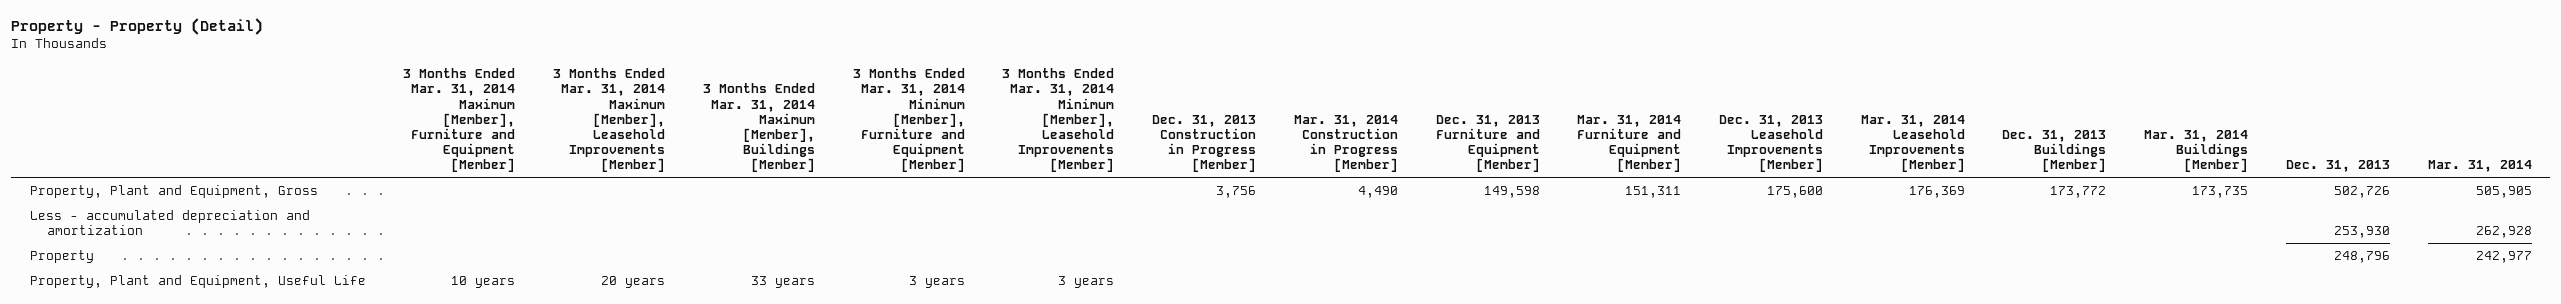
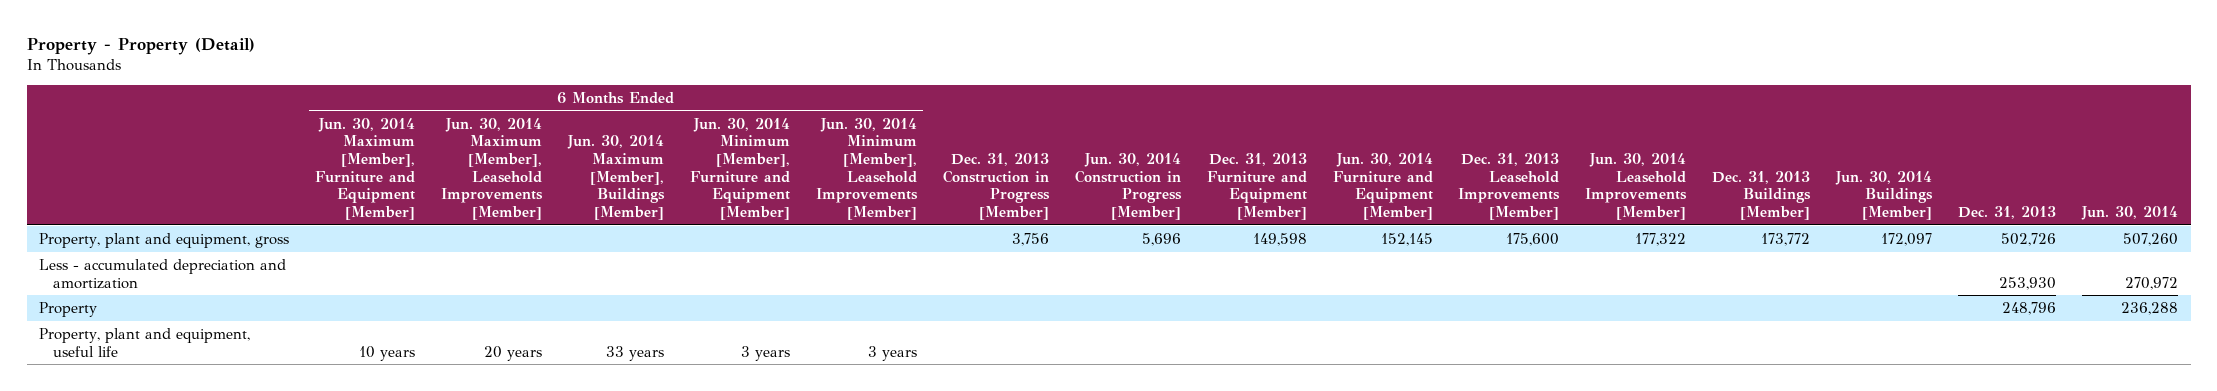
- | 3 Months Ended Mar. 31, 2014 Maximum [Member], Furniture and Equipment [Member] | 3 Months Ended Mar. 31, 2014 Maximum [Member], Leasehold Improvements [Member] | 3 Months Ended Mar. 31, 2014 Maximum [Member], Buildings [Member] | 3 Months Ended Mar. 31, 2014 Minimum [Member], Furniture and Equipment [Member] | 3 Months Ended Mar. 31, 2014 Minimum [Member], Leasehold Improvements [Member] | Dec. 31, 2013 Construction in Progress [Member] | Mar. 31, 2014 Construction in Progress [Member] | Dec. 31, 2013 Furniture and Equipment [Member] | Mar. 31, 2014 Furniture and Equipment [Member] | Dec. 31, 2013 Leasehold Improvements [Member] | Mar. 31, 2014 Leasehold Improvements [Member] | Dec. 31, 2013 Buildings [Member] | Mar. 31, 2014 Buildings [Member] | Dec. 31, 2013 | Mar. 31, 2014
+ | 6 Months Ended Jun. 30, 2014 Maximum [Member], Furniture and Equipment [Member] | 6 Months Ended Jun. 30, 2014 Maximum [Member], Leasehold Improvements [Member] | 6 Months Ended Jun. 30, 2014 Maximum [Member], Buildings [Member] | 6 Months Ended Jun. 30, 2014 Minimum [Member], Furniture and Equipment [Member] | 6 Months Ended Jun. 30, 2014 Minimum [Member], Leasehold Improvements [Member] | Dec. 31, 2013 Construction in Progress [Member] | Jun. 30, 2014 Construction in Progress [Member] | Dec. 31, 2013 Furniture and Equipment [Member] | Jun. 30, 2014 Furniture and Equipment [Member] | Dec. 31, 2013 Leasehold Improvements [Member] | Jun. 30, 2014 Leasehold Improvements [Member] | Dec. 31, 2013 Buildings [Member] | Jun. 30, 2014 Buildings [Member] | Dec. 31, 2013 | Jun. 30, 2014
- Property, Plant and Equipment, Gross | | | | | | 3,756 | 4,490 | 149,598 | 151,311 | 175,600 | 176,369 | 173,772 | 173,735 | 502,726 | 505,905
+ Property, plant and equipment, gross | | | | | | 3,756 | 5,696 | 149,598 | 152,145 | 175,600 | 177,322 | 173,772 | 172,097 | 502,726 | 507,260
- Property, Plant and Equipment, Useful Life | 10 years | 20 years | 33 years | 3 years | 3 years | | | | | | | | | |
+ Property, plant and equipment, useful life | 10 years | 20 years | 33 years | 3 years | 3 years | | | | | | | | | |

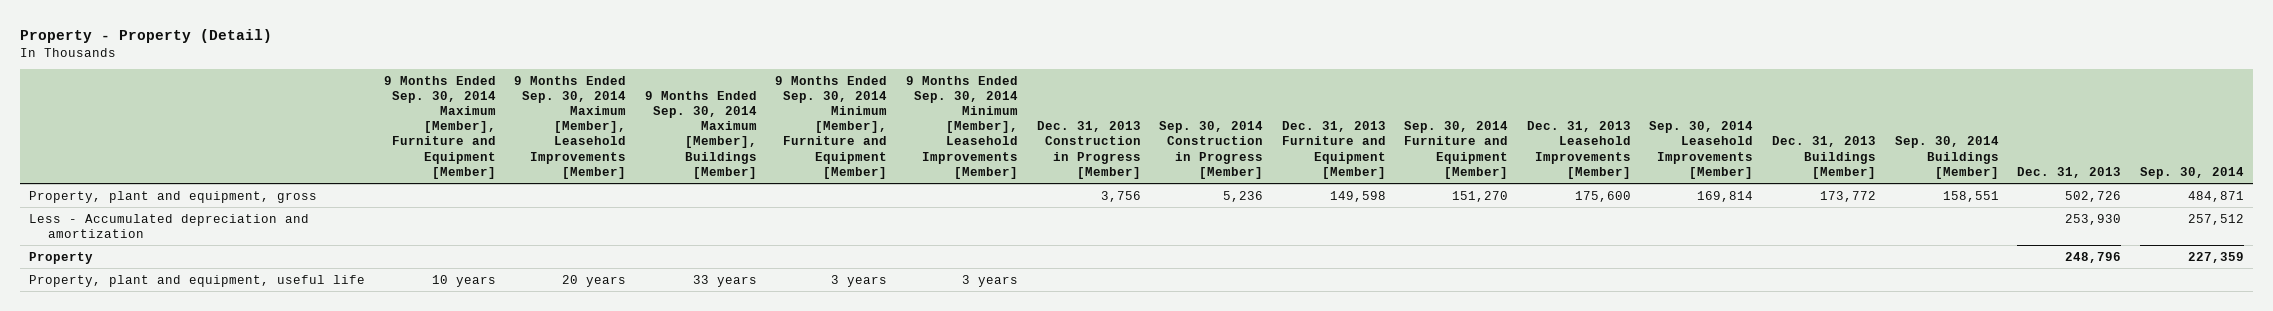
- | 6 Months Ended Jun. 30, 2014 Maximum [Member], Furniture and Equipment [Member] | 6 Months Ended Jun. 30, 2014 Maximum [Member], Leasehold Improvements [Member] | 6 Months Ended Jun. 30, 2014 Maximum [Member], Buildings [Member] | 6 Months Ended Jun. 30, 2014 Minimum [Member], Furniture and Equipment [Member] | 6 Months Ended Jun. 30, 2014 Minimum [Member], Leasehold Improvements [Member] | Dec. 31, 2013 Construction in Progress [Member] | Jun. 30, 2014 Construction in Progress [Member] | Dec. 31, 2013 Furniture and Equipment [Member] | Jun. 30, 2014 Furniture and Equipment [Member] | Dec. 31, 2013 Leasehold Improvements [Member] | Jun. 30, 2014 Leasehold Improvements [Member] | Dec. 31, 2013 Buildings [Member] | Jun. 30, 2014 Buildings [Member] | Dec. 31, 2013 | Jun. 30, 2014
+ | 9 Months Ended Sep. 30, 2014 Maximum [Member], Furniture and Equipment [Member] | 9 Months Ended Sep. 30, 2014 Maximum [Member], Leasehold Improvements [Member] | 9 Months Ended Sep. 30, 2014 Maximum [Member], Buildings [Member] | 9 Months Ended Sep. 30, 2014 Minimum [Member], Furniture and Equipment [Member] | 9 Months Ended Sep. 30, 2014 Minimum [Member], Leasehold Improvements [Member] | Dec. 31, 2013 Construction in Progress [Member] | Sep. 30, 2014 Construction in Progress [Member] | Dec. 31, 2013 Furniture and Equipment [Member] | Sep. 30, 2014 Furniture and Equipment [Member] | Dec. 31, 2013 Leasehold Improvements [Member] | Sep. 30, 2014 Leasehold Improvements [Member] | Dec. 31, 2013 Buildings [Member] | Sep. 30, 2014 Buildings [Member] | Dec. 31, 2013 | Sep. 30, 2014
- Less - accumulated depreciation and amortization | | | | | | | | | | | | | | 253,930 | 270,972
+ Less - Accumulated depreciation and amortization | | | | | | | | | | | | | | 253,930 | 257,512

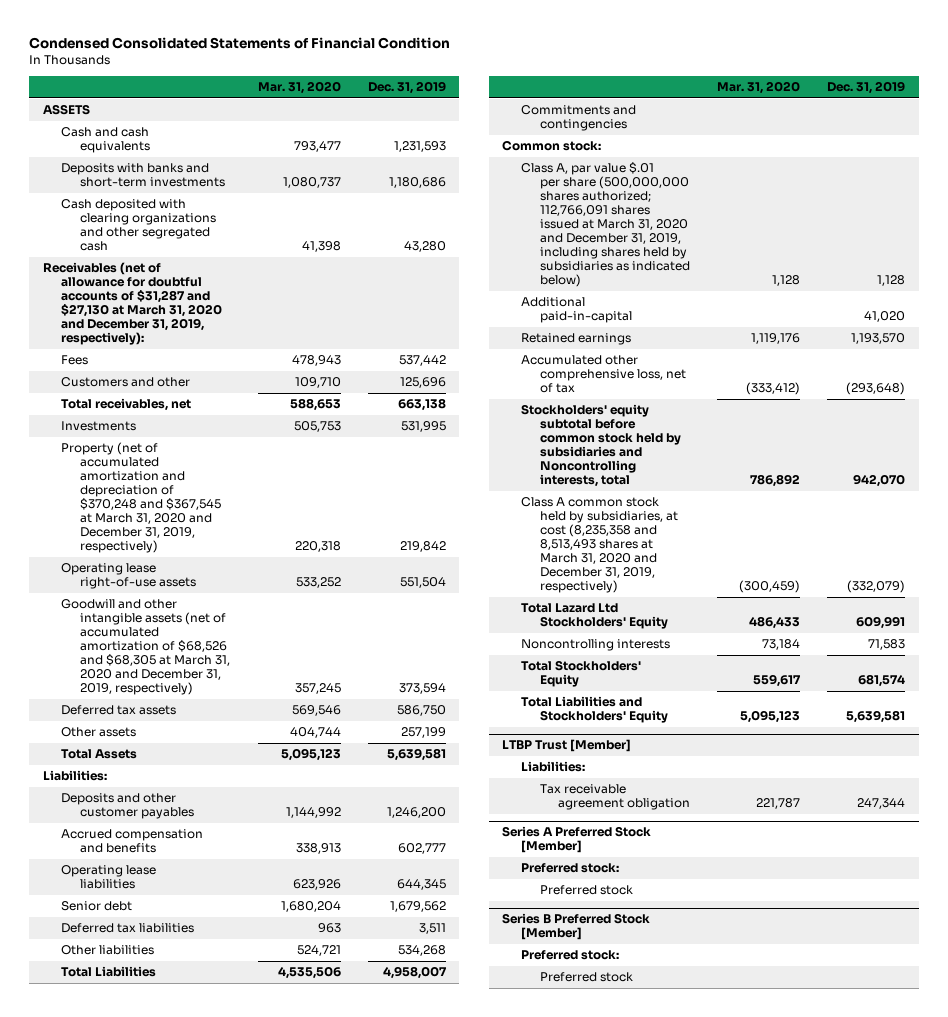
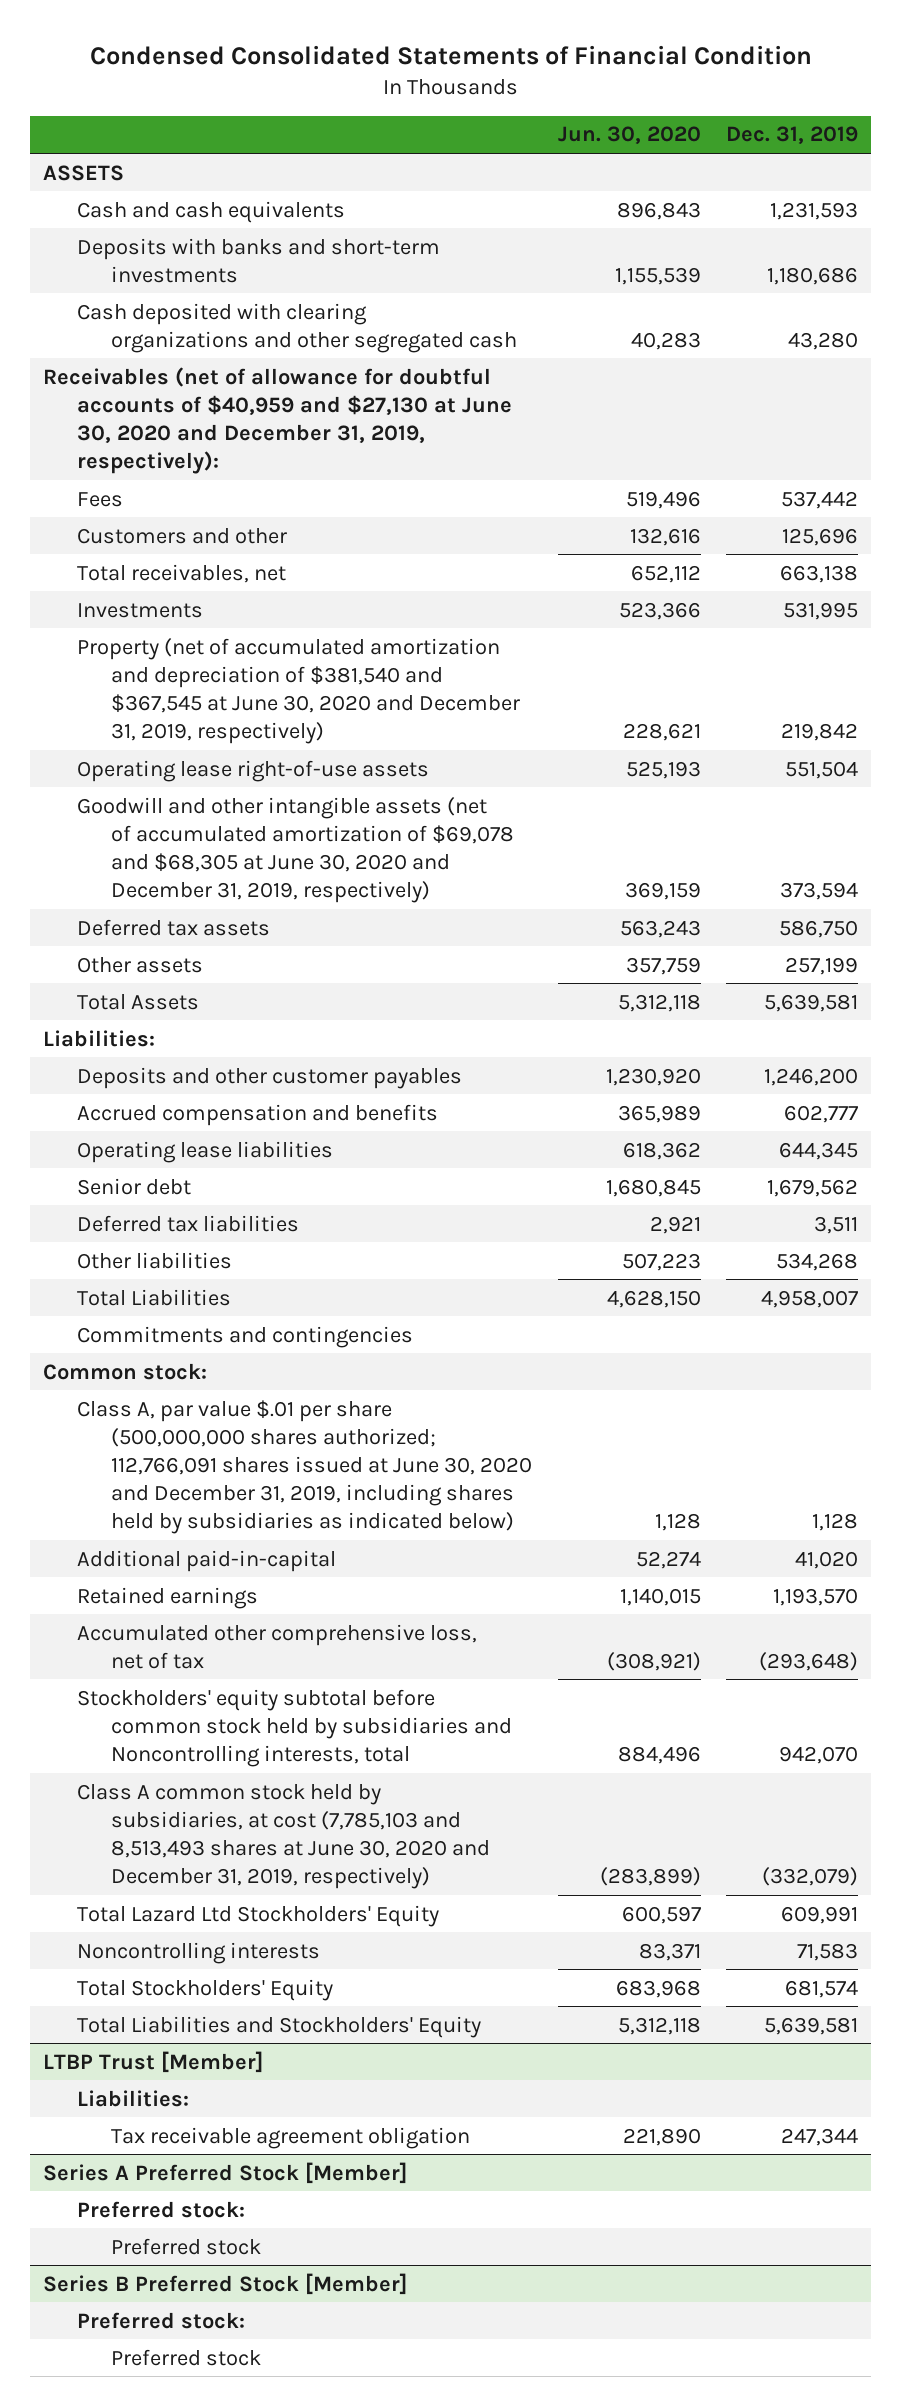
- | Mar. 31, 2020 | Dec. 31, 2019
+ | Jun. 30, 2020 | Dec. 31, 2019
- Receivables (net of allowance for doubtful accounts of $31,287 and $27,130 at March 31, 2020 and December 31, 2019, respectively):
+ Receivables (net of allowance for doubtful accounts of $40,959 and $27,130 at June 30, 2020 and December 31, 2019, respectively):
- Property (net of accumulated amortization and depreciation of $370,248 and $367,545 at March 31, 2020 and December 31, 2019, respectively) | 220,318 | 219,842
+ Property (net of accumulated amortization and depreciation of $381,540 and $367,545 at June 30, 2020 and December 31, 2019, respectively) | 228,621 | 219,842
- Goodwill and other intangible assets (net of accumulated amortization of $68,526 and $68,305 at March 31, 2020 and December 31, 2019, respectively) | 357,245 | 373,594
+ Goodwill and other intangible assets (net of accumulated amortization of $69,078 and $68,305 at June 30, 2020 and December 31, 2019, respectively) | 369,159 | 373,594
- Class A, par value $.01 per share (500,000,000 shares authorized; 112,766,091 shares issued at March 31, 2020 and December 31, 2019, including shares held by subsidiaries as indicated below) | 1,128 | 1,128
+ Class A, par value $.01 per share (500,000,000 shares authorized; 112,766,091 shares issued at June 30, 2020 and December 31, 2019, including shares held by subsidiaries as indicated below) | 1,128 | 1,128
- Class A common stock held by subsidiaries, at cost (8,235,358 and 8,513,493 shares at March 31, 2020 and December 31, 2019, respectively) | (300,459) | (332,079)
+ Class A common stock held by subsidiaries, at cost (7,785,103 and 8,513,493 shares at June 30, 2020 and December 31, 2019, respectively) | (283,899) | (332,079)

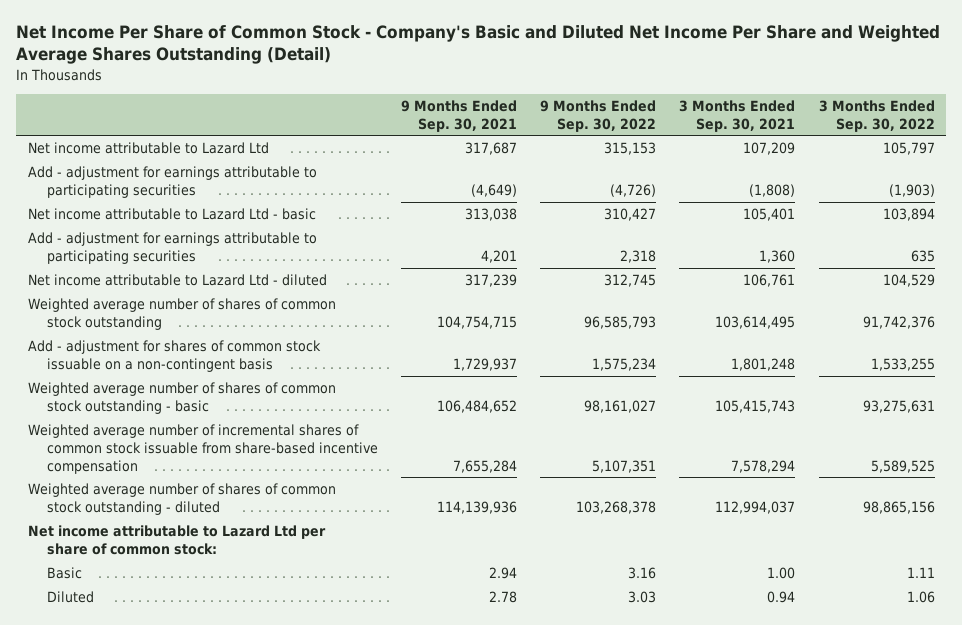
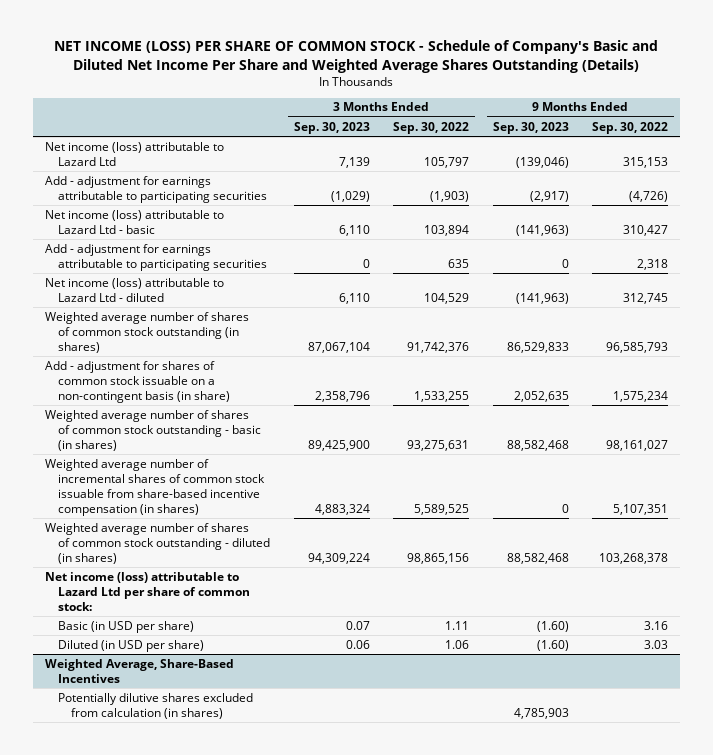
- Net Income Per Share of Common Stock - Company's Basic and Diluted Net Income Per Share and Weighted Average Shares Outstanding (Detail)
+ NET INCOME (LOSS) PER SHARE OF COMMON STOCK - Schedule of Company's Basic and Diluted Net Income Per Share and Weighted Average Shares Outstanding (Details)
- | 9 Months Ended Sep. 30, 2021 | 9 Months Ended Sep. 30, 2022 | 3 Months Ended Sep. 30, 2021 | 3 Months Ended Sep. 30, 2022
+ | 3 Months Ended Sep. 30, 2023 | 3 Months Ended Sep. 30, 2022 | 9 Months Ended Sep. 30, 2023 | 9 Months Ended Sep. 30, 2022
- Net income attributable to Lazard Ltd | 317,687 | 315,153 | 107,209 | 105,797
+ Net income (loss) attributable to Lazard Ltd | 7,139 | 105,797 | (139,046) | 315,153
- Net income attributable to Lazard Ltd - basic | 313,038 | 310,427 | 105,401 | 103,894
+ Net income (loss) attributable to Lazard Ltd - basic | 6,110 | 103,894 | (141,963) | 310,427
- Net income attributable to Lazard Ltd - diluted | 317,239 | 312,745 | 106,761 | 104,529
- Weighted average number of shares of common stock outstanding | 104,754,715 | 96,585,793 | 103,614,495 | 91,742,376
- Add - adjustment for shares of common stock issuable on a non-contingent basis | 1,729,937 | 1,575,234 | 1,801,248 | 1,533,255
- Weighted average number of shares of common stock outstanding - basic | 106,484,652 | 98,161,027 | 105,415,743 | 93,275,631
- Weighted average number of incremental shares of common stock issuable from share-based incentive compensation | 7,655,284 | 5,107,351 | 7,578,294 | 5,589,525
- Weighted average number of shares of common stock outstanding - diluted | 114,139,936 | 103,268,378 | 112,994,037 | 98,865,156
- Net income attributable to Lazard Ltd per share of common stock:
- Basic | 2.94 | 3.16 | 1.00 | 1.11
- Diluted | 2.78 | 3.03 | 0.94 | 1.06
+ Net income (loss) attributable to Lazard Ltd - diluted | 6,110 | 104,529 | (141,963) | 312,745
+ Weighted average number of shares of common stock outstanding (in shares) | 87,067,104 | 91,742,376 | 86,529,833 | 96,585,793
+ Add - adjustment for shares of common stock issuable on a non-contingent basis (in share) | 2,358,796 | 1,533,255 | 2,052,635 | 1,575,234
+ Weighted average number of shares of common stock outstanding - basic (in shares) | 89,425,900 | 93,275,631 | 88,582,468 | 98,161,027
+ Weighted average number of incremental shares of common stock issuable from share-based incentive compensation (in shares) | 4,883,324 | 5,589,525 | 0 | 5,107,351
+ Weighted average number of shares of common stock outstanding - diluted (in shares) | 94,309,224 | 98,865,156 | 88,582,468 | 103,268,378
+ Net income (loss) attributable to Lazard Ltd per share of common stock:
+ Basic (in USD per share) | 0.07 | 1.11 | (1.60) | 3.16
+ Diluted (in USD per share) | 0.06 | 1.06 | (1.60) | 3.03
+ Weighted Average, Share-Based Incentives
+ Potentially dilutive shares excluded from calculation (in shares) | | | 4,785,903 |

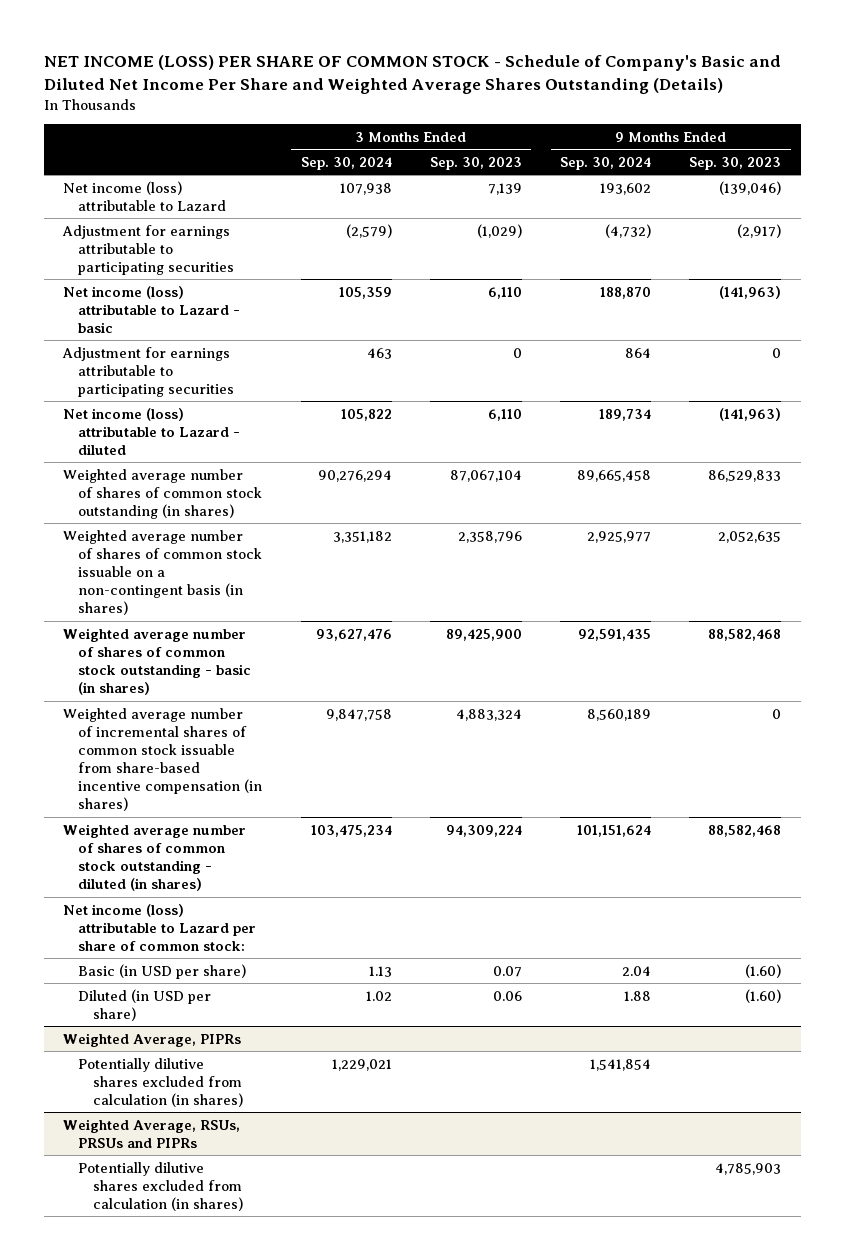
- | 3 Months Ended Sep. 30, 2023 | 3 Months Ended Sep. 30, 2022 | 9 Months Ended Sep. 30, 2023 | 9 Months Ended Sep. 30, 2022
+ | 3 Months Ended Sep. 30, 2024 | 3 Months Ended Sep. 30, 2023 | 9 Months Ended Sep. 30, 2024 | 9 Months Ended Sep. 30, 2023
- Net income (loss) attributable to Lazard Ltd | 7,139 | 105,797 | (139,046) | 315,153
- Add - adjustment for earnings attributable to participating securities | (1,029) | (1,903) | (2,917) | (4,726)
- Net income (loss) attributable to Lazard Ltd - basic | 6,110 | 103,894 | (141,963) | 310,427
- Add - adjustment for earnings attributable to participating securities | 0 | 635 | 0 | 2,318
- Net income (loss) attributable to Lazard Ltd - diluted | 6,110 | 104,529 | (141,963) | 312,745
+ Net income (loss) attributable to Lazard | 107,938 | 7,139 | 193,602 | (139,046)
+ Adjustment for earnings attributable to participating securities | (2,579) | (1,029) | (4,732) | (2,917)
+ Net income (loss) attributable to Lazard - basic | 105,359 | 6,110 | 188,870 | (141,963)
+ Adjustment for earnings attributable to participating securities | 463 | 0 | 864 | 0
+ Net income (loss) attributable to Lazard - diluted | 105,822 | 6,110 | 189,734 | (141,963)
- Add - adjustment for shares of common stock issuable on a non-contingent basis (in share) | 2,358,796 | 1,533,255 | 2,052,635 | 1,575,234
+ Weighted average number of shares of common stock issuable on a non-contingent basis (in shares) | 3,351,182 | 2,358,796 | 2,925,977 | 2,052,635
- Net income (loss) attributable to Lazard Ltd per share of common stock:
+ Net income (loss) attributable to Lazard per share of common stock:
- Weighted Average, Share-Based Incentives
+ Weighted Average, PIPRs
+ Potentially dilutive shares excluded from calculation (in shares) | 1,229,021 | | 1,541,854 |
+ Weighted Average, RSUs, PRSUs and PIPRs

